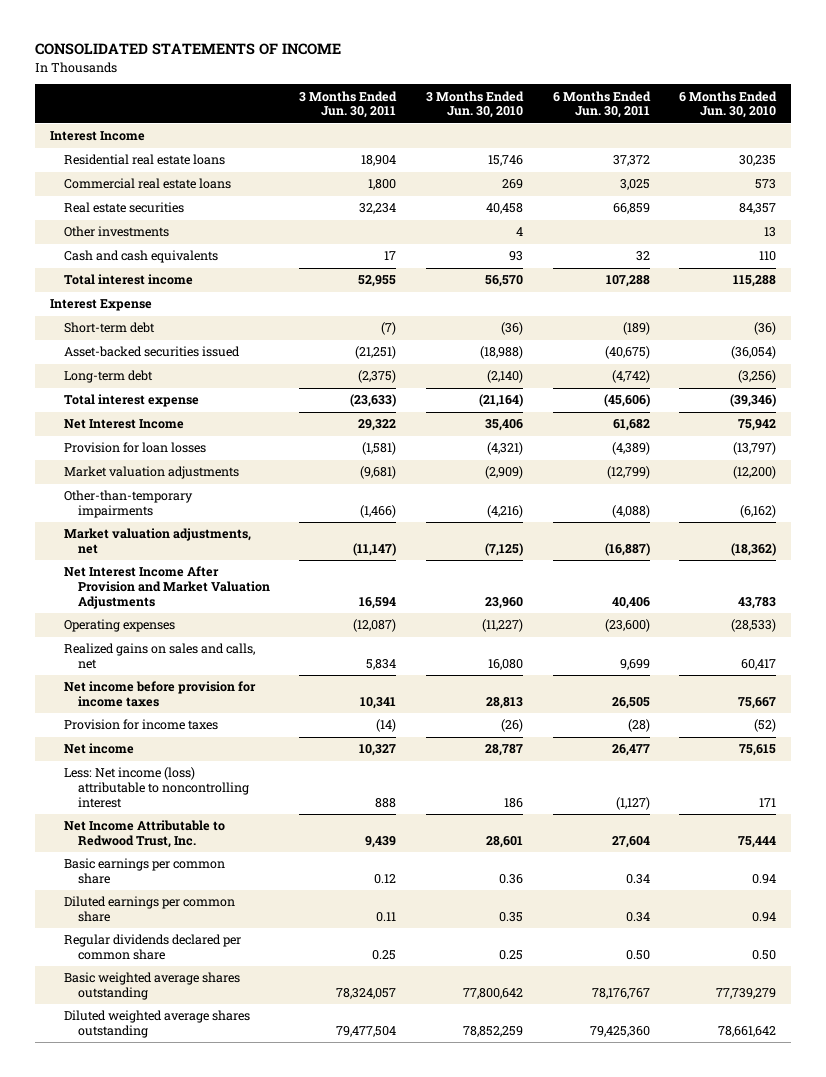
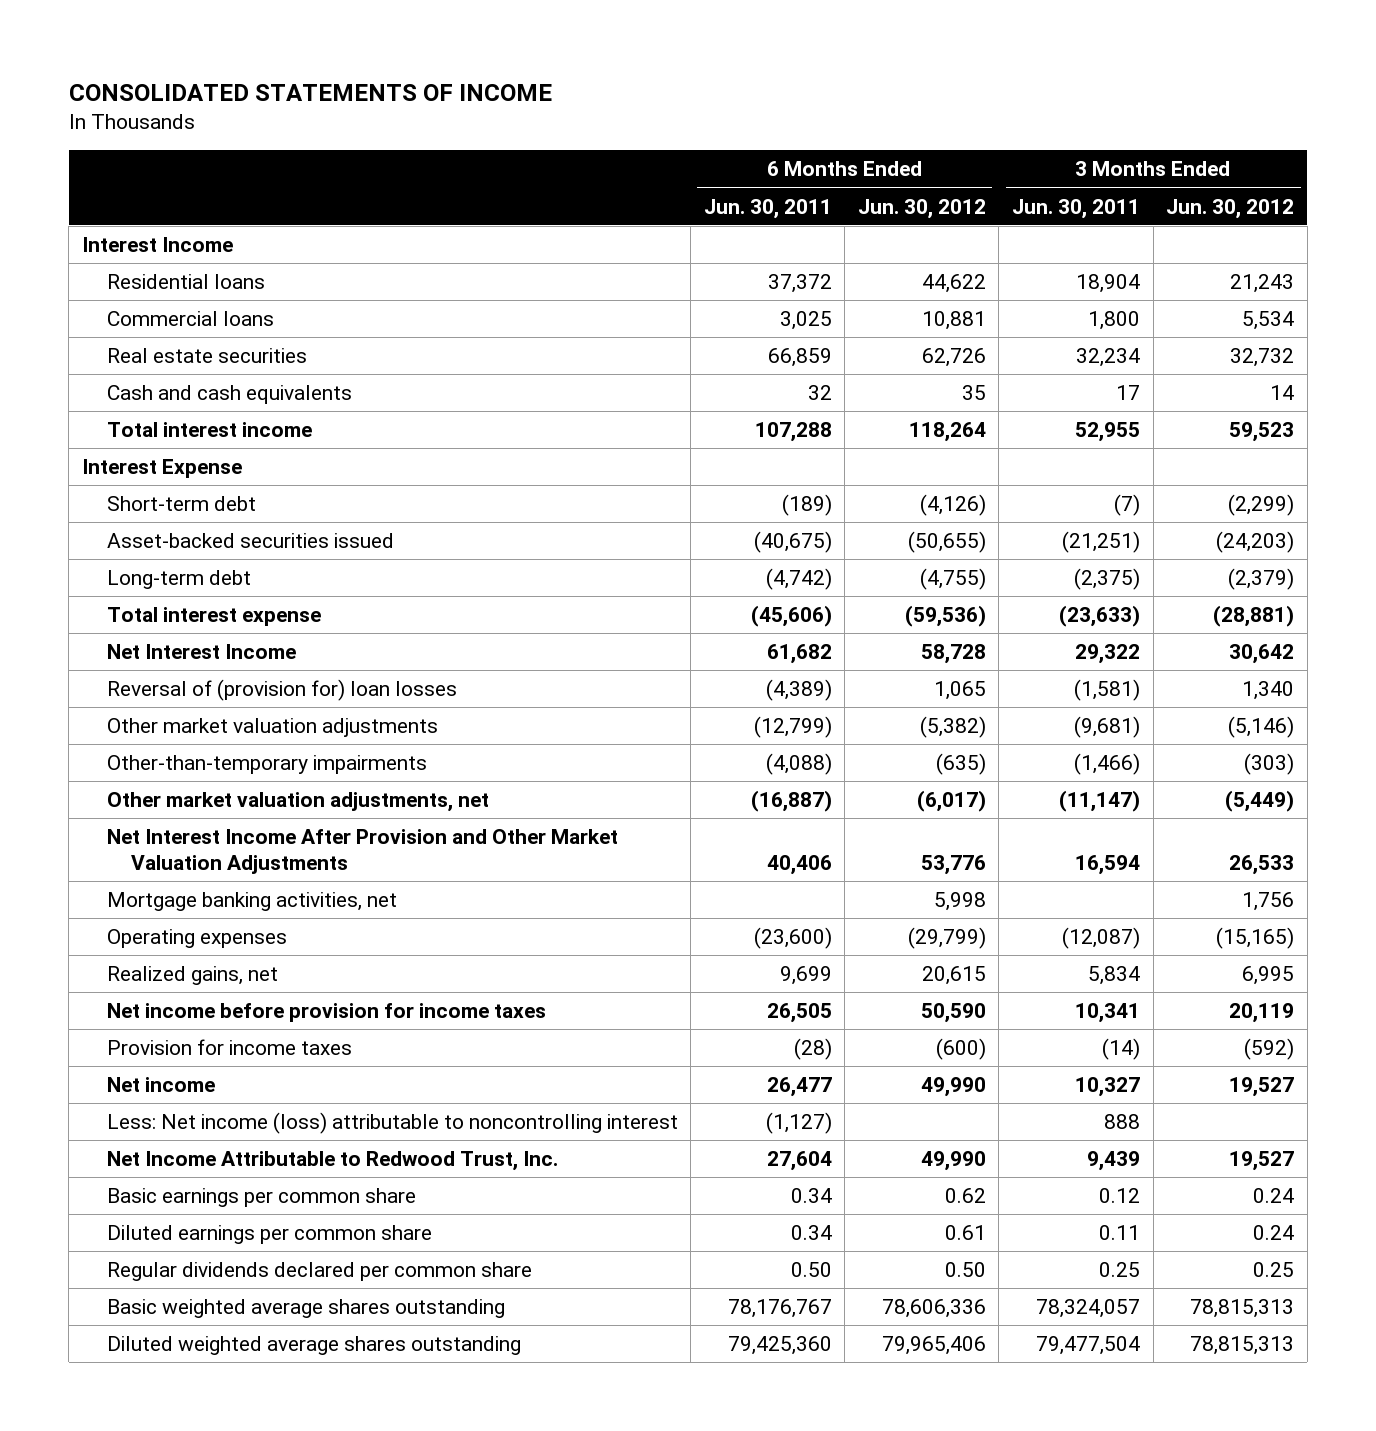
- | 3 Months Ended Jun. 30, 2011 | 3 Months Ended Jun. 30, 2010 | 6 Months Ended Jun. 30, 2011 | 6 Months Ended Jun. 30, 2010
+ | 6 Months Ended Jun. 30, 2011 | 6 Months Ended Jun. 30, 2012 | 3 Months Ended Jun. 30, 2011 | 3 Months Ended Jun. 30, 2012
- Residential real estate loans | 18,904 | 15,746 | 37,372 | 30,235
- Commercial real estate loans | 1,800 | 269 | 3,025 | 573
+ Residential loans | 37,372 | 44,622 | 18,904 | 21,243
+ Commercial loans | 3,025 | 10,881 | 1,800 | 5,534
- Other investments | | 4 | | 13
- Provision for loan losses | (1,581) | (4,321) | (4,389) | (13,797)
- Market valuation adjustments | (9,681) | (2,909) | (12,799) | (12,200)
+ Reversal of (provision for) loan losses | (4,389) | 1,065 | (1,581) | 1,340
+ Other market valuation adjustments | (12,799) | (5,382) | (9,681) | (5,146)
- Market valuation adjustments, net | (11,147) | (7,125) | (16,887) | (18,362)
- Net Interest Income After Provision and Market Valuation Adjustments | 16,594 | 23,960 | 40,406 | 43,783
+ Other market valuation adjustments, net | (16,887) | (6,017) | (11,147) | (5,449)
+ Net Interest Income After Provision and Other Market Valuation Adjustments | 40,406 | 53,776 | 16,594 | 26,533
+ Mortgage banking activities, net | | 5,998 | | 1,756
- Realized gains on sales and calls, net | 5,834 | 16,080 | 9,699 | 60,417
+ Realized gains, net | 9,699 | 20,615 | 5,834 | 6,995

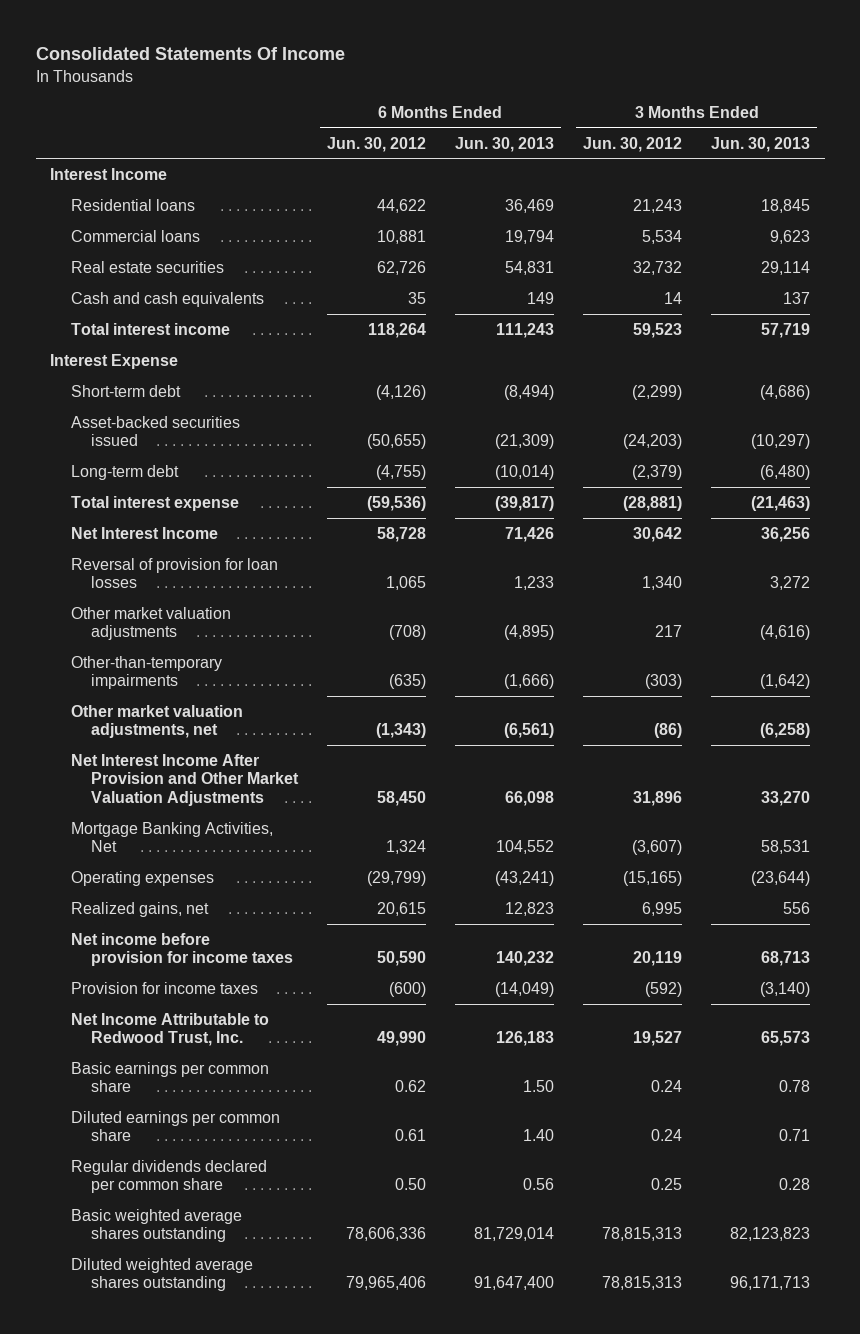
- CONSOLIDATED STATEMENTS OF INCOME
+ Consolidated Statements Of Income
- | 6 Months Ended Jun. 30, 2011 | 6 Months Ended Jun. 30, 2012 | 3 Months Ended Jun. 30, 2011 | 3 Months Ended Jun. 30, 2012
+ | 6 Months Ended Jun. 30, 2012 | 6 Months Ended Jun. 30, 2013 | 3 Months Ended Jun. 30, 2012 | 3 Months Ended Jun. 30, 2013
- Reversal of (provision for) loan losses | (4,389) | 1,065 | (1,581) | 1,340
- Other market valuation adjustments | (12,799) | (5,382) | (9,681) | (5,146)
+ Reversal of provision for loan losses | 1,065 | 1,233 | 1,340 | 3,272
+ Other market valuation adjustments | (708) | (4,895) | 217 | (4,616)
- Other market valuation adjustments, net | (16,887) | (6,017) | (11,147) | (5,449)
- Net Interest Income After Provision and Other Market Valuation Adjustments | 40,406 | 53,776 | 16,594 | 26,533
- Mortgage banking activities, net | | 5,998 | | 1,756
+ Other market valuation adjustments, net | (1,343) | (6,561) | (86) | (6,258)
+ Net Interest Income After Provision and Other Market Valuation Adjustments | 58,450 | 66,098 | 31,896 | 33,270
+ Mortgage Banking Activities, Net | 1,324 | 104,552 | (3,607) | 58,531
- Net income | 26,477 | 49,990 | 10,327 | 19,527
- Less: Net income (loss) attributable to noncontrolling interest | (1,127) | | 888 |

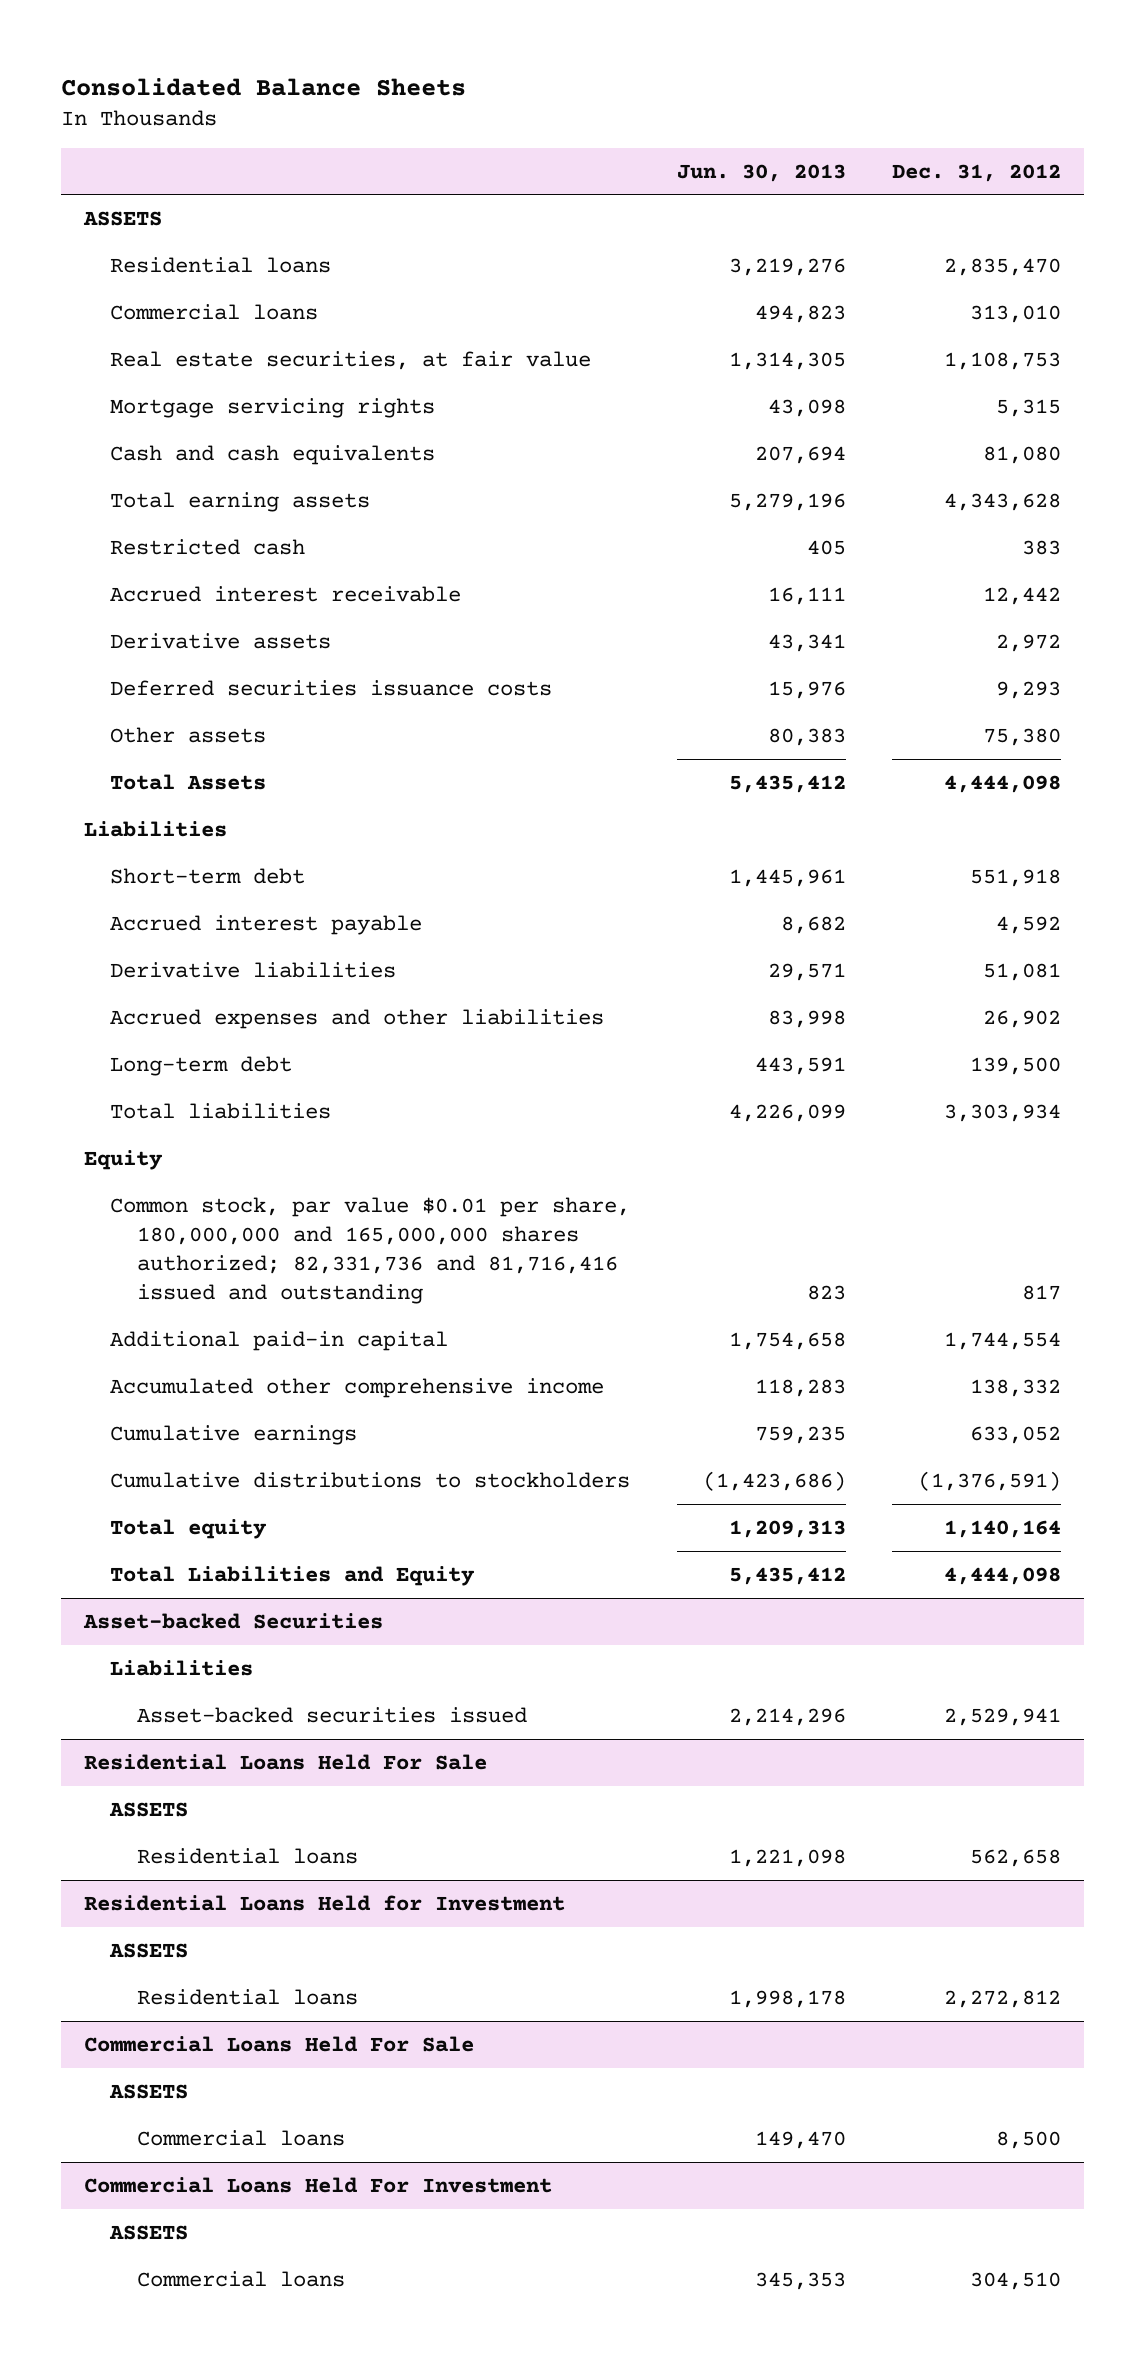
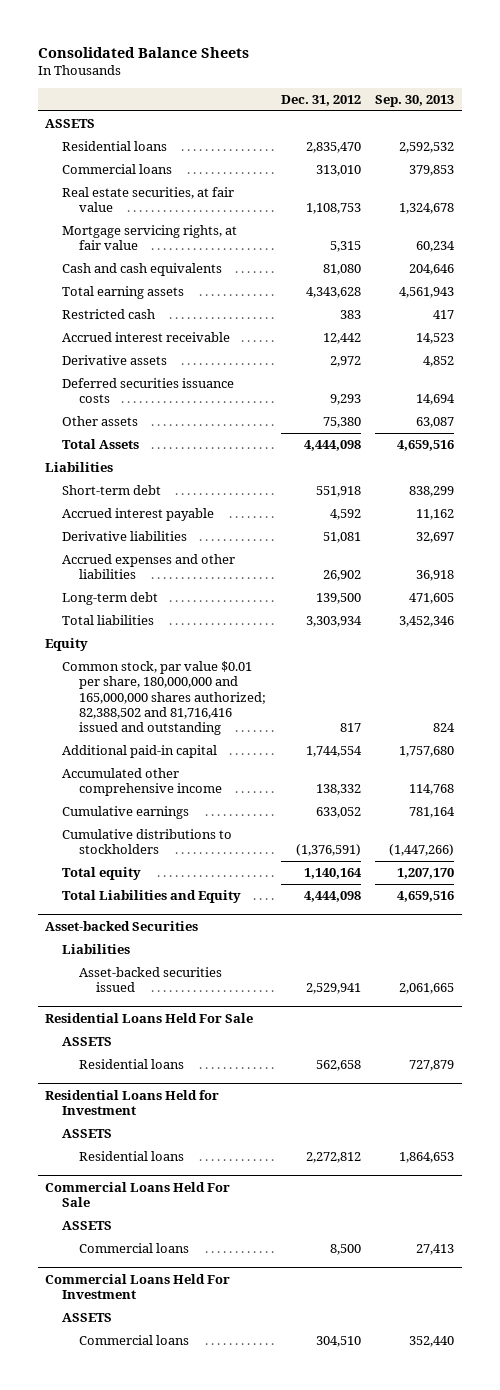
- | Jun. 30, 2013 | Dec. 31, 2012
+ | Dec. 31, 2012 | Sep. 30, 2013
- Mortgage servicing rights | 43,098 | 5,315
+ Mortgage servicing rights, at fair value | 5,315 | 60,234
- Common stock, par value $0.01 per share, 180,000,000 and 165,000,000 shares authorized; 82,331,736 and 81,716,416 issued and outstanding | 823 | 817
+ Common stock, par value $0.01 per share, 180,000,000 and 165,000,000 shares authorized; 82,388,502 and 81,716,416 issued and outstanding | 817 | 824

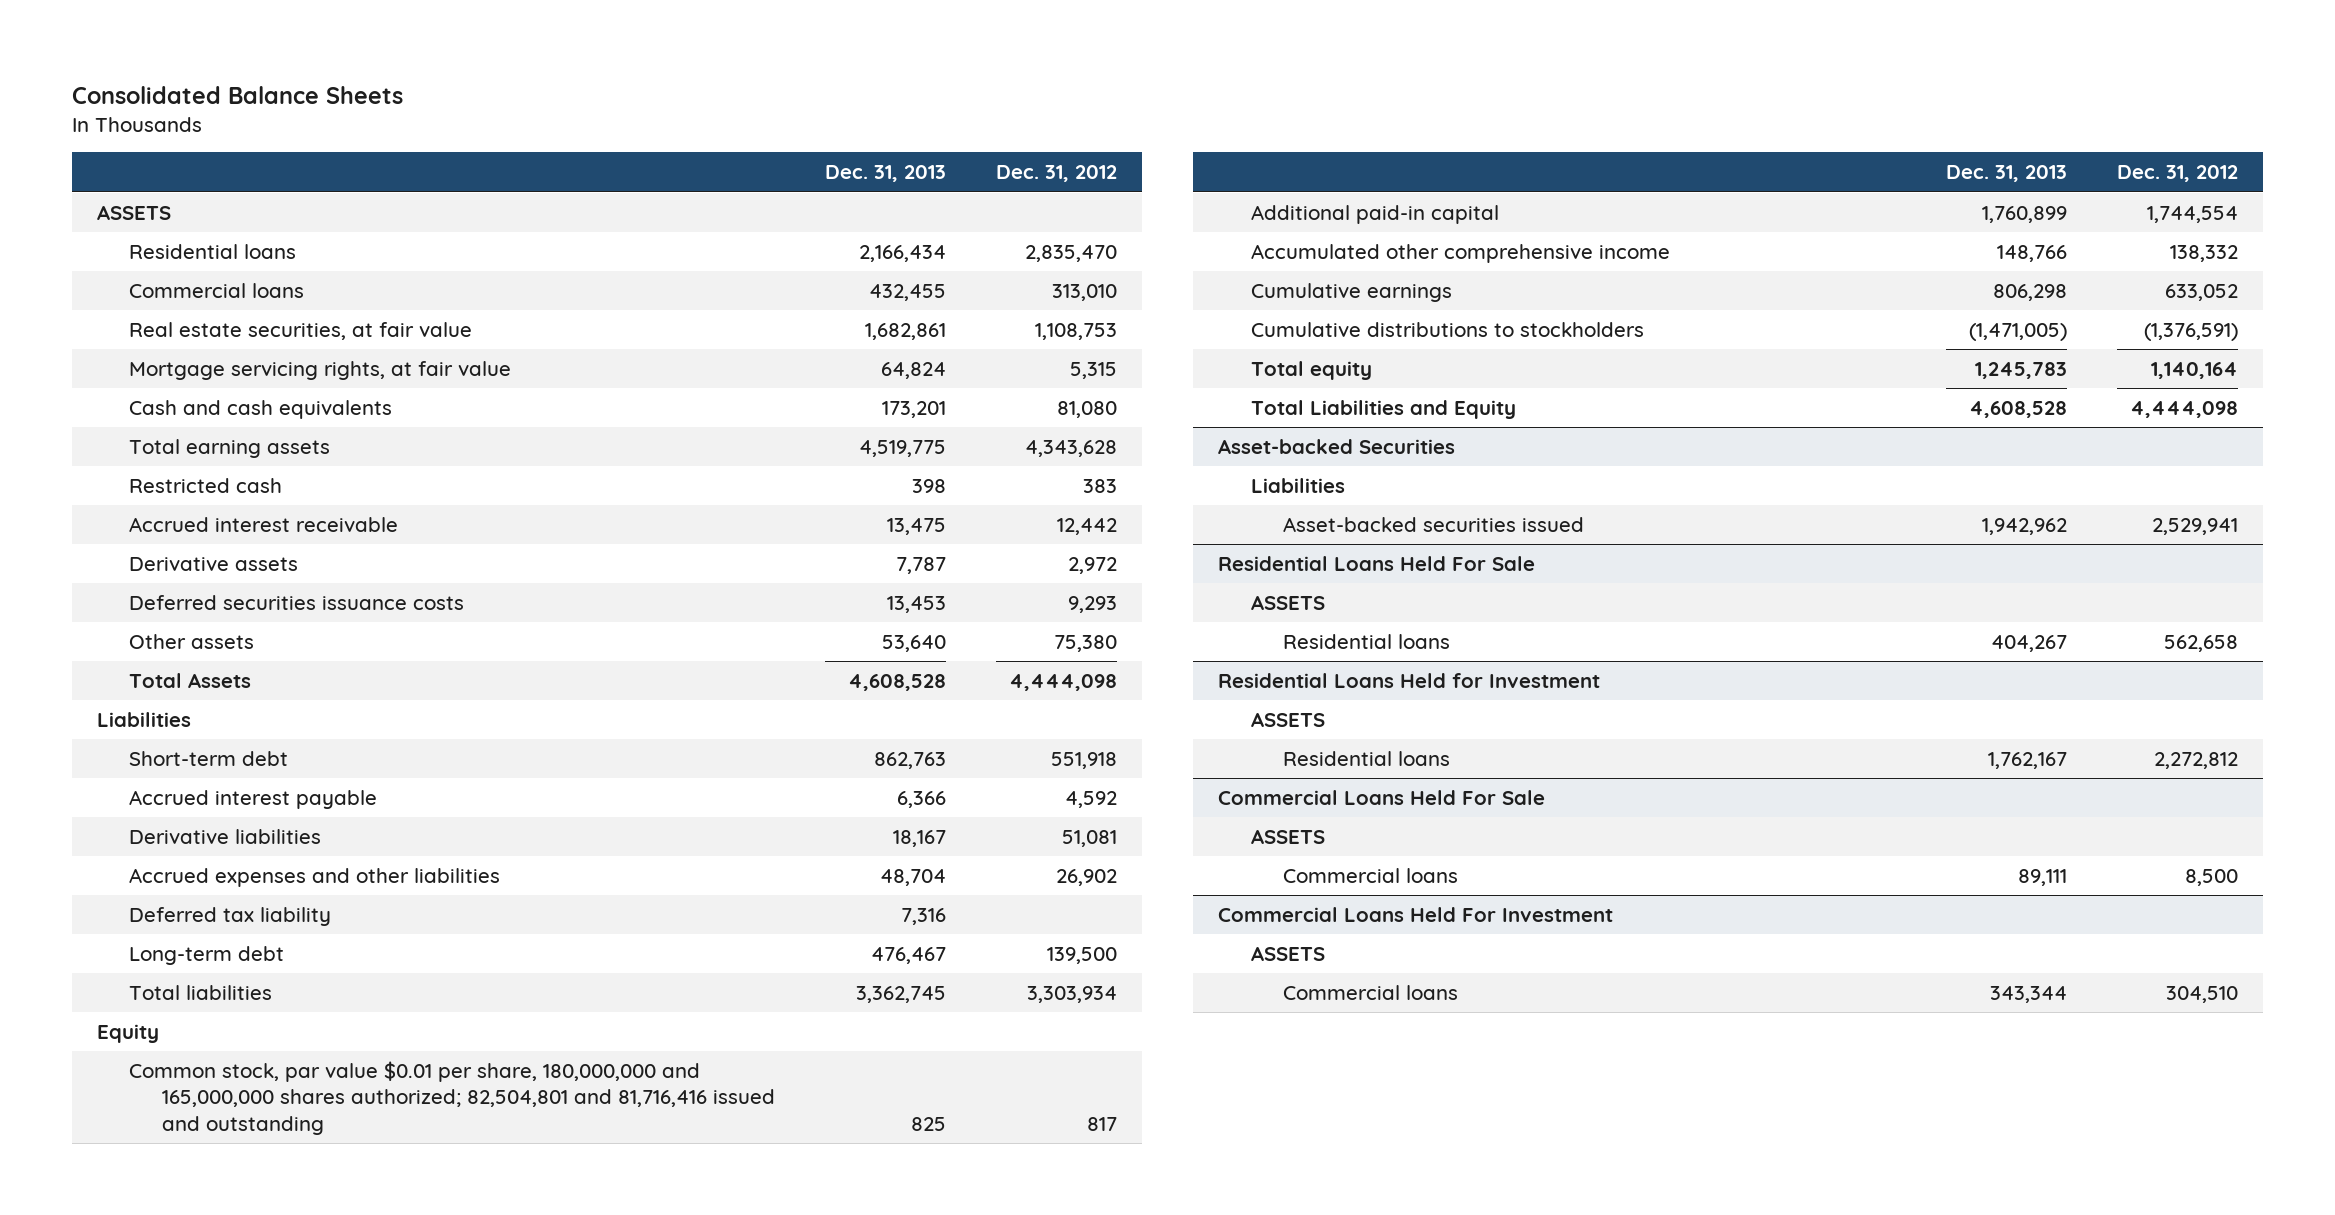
- | Dec. 31, 2012 | Sep. 30, 2013
+ | Dec. 31, 2013 | Dec. 31, 2012
+ Deferred tax liability | 7,316 |
- Common stock, par value $0.01 per share, 180,000,000 and 165,000,000 shares authorized; 82,388,502 and 81,716,416 issued and outstanding | 817 | 824
+ Common stock, par value $0.01 per share, 180,000,000 and 165,000,000 shares authorized; 82,504,801 and 81,716,416 issued and outstanding | 825 | 817

